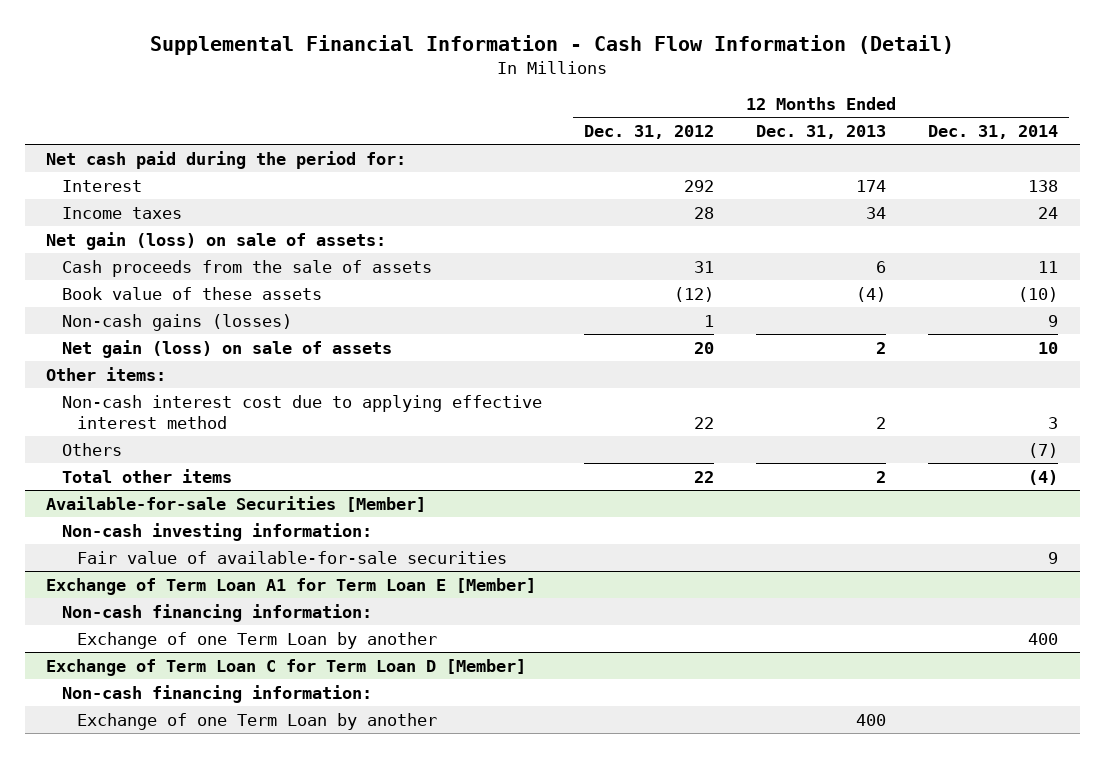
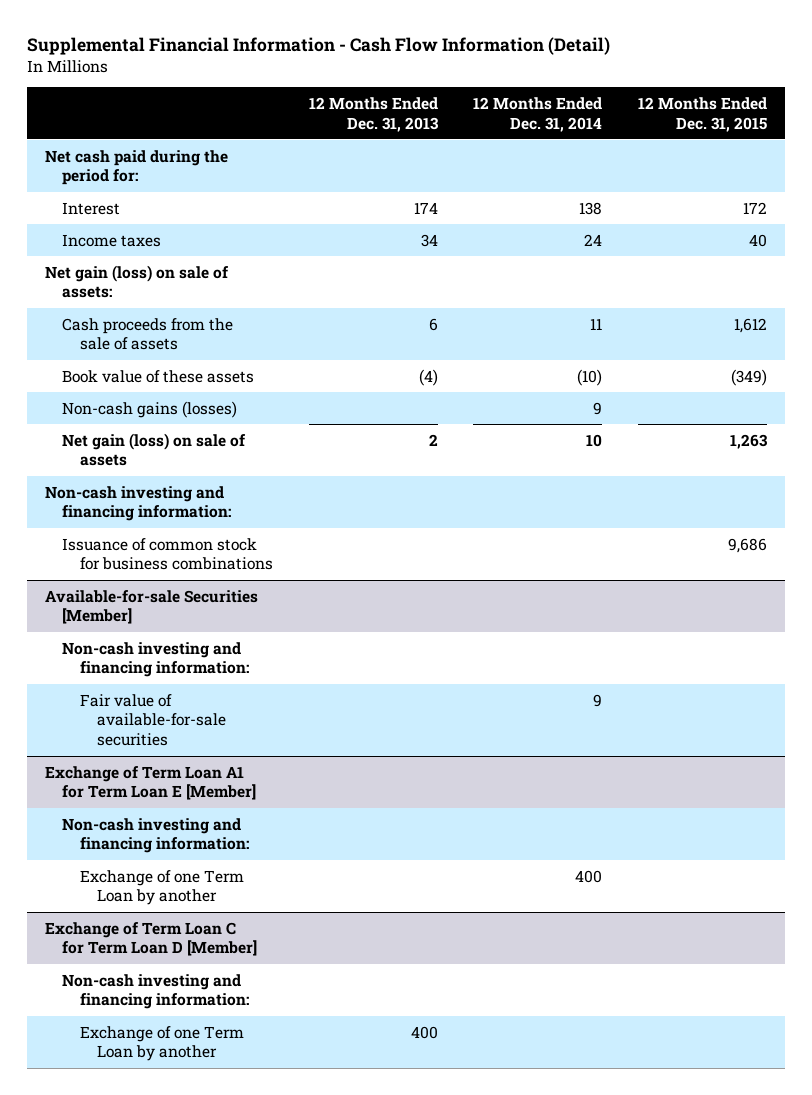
- | 12 Months Ended Dec. 31, 2012 | 12 Months Ended Dec. 31, 2013 | 12 Months Ended Dec. 31, 2014
+ | 12 Months Ended Dec. 31, 2013 | 12 Months Ended Dec. 31, 2014 | 12 Months Ended Dec. 31, 2015
- Other items:
- Non-cash interest cost due to applying effective interest method | 22 | 2 | 3
- Others | | | (7)
- Total other items | 22 | 2 | (4)
+ Non-cash investing and financing information:
+ Issuance of common stock for business combinations | | | 9,686
@ Available-for-sale Securities [Member]
- Non-cash investing information:
+ Non-cash investing and financing information:
@ Exchange of Term Loan A1 for Term Loan E [Member]
- Non-cash financing information:
+ Non-cash investing and financing information:
@ Exchange of Term Loan C for Term Loan D [Member]
- Non-cash financing information:
+ Non-cash investing and financing information:

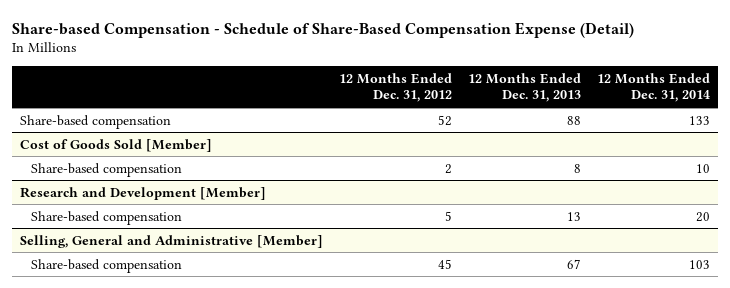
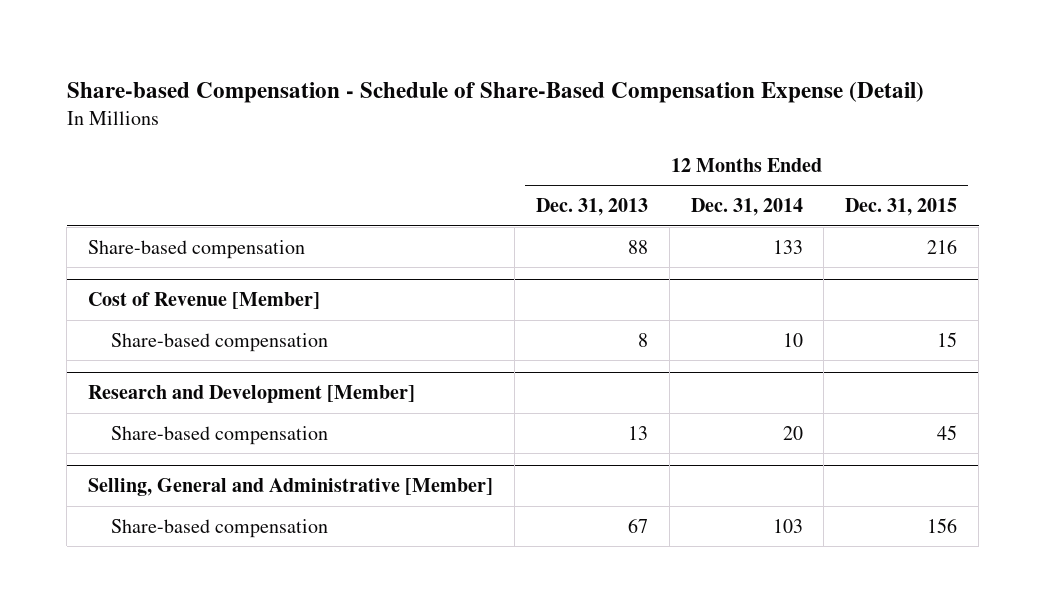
- | 12 Months Ended Dec. 31, 2012 | 12 Months Ended Dec. 31, 2013 | 12 Months Ended Dec. 31, 2014
+ | 12 Months Ended Dec. 31, 2013 | 12 Months Ended Dec. 31, 2014 | 12 Months Ended Dec. 31, 2015
- Cost of Goods Sold [Member]
+ Cost of Revenue [Member]

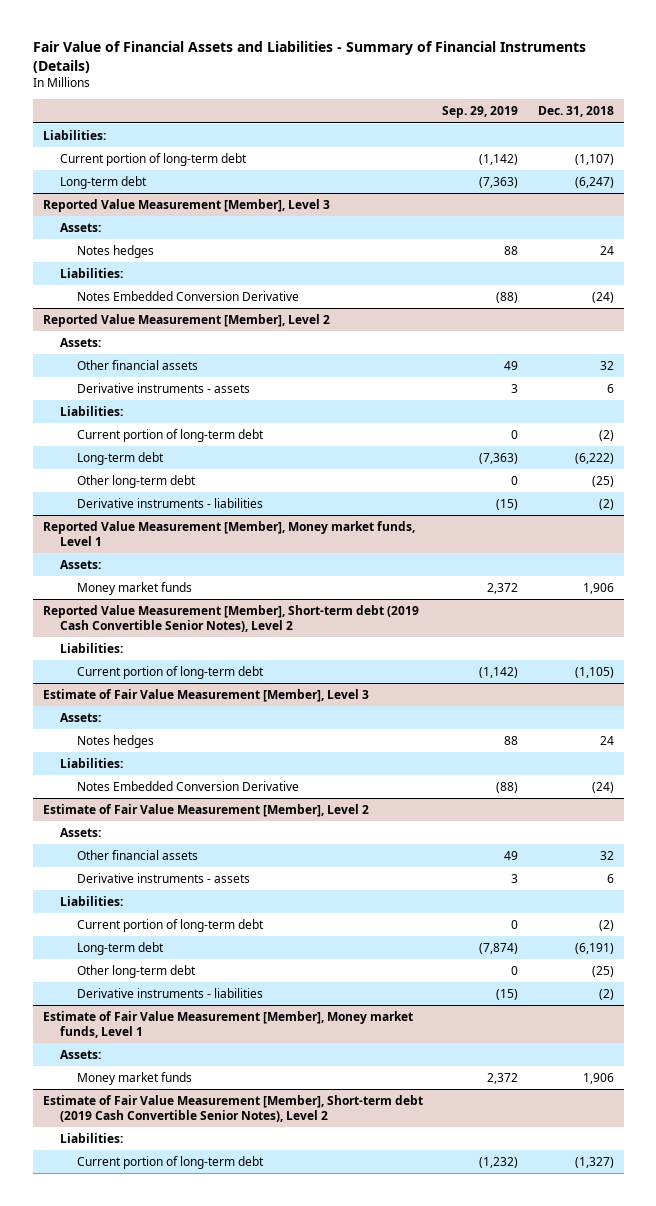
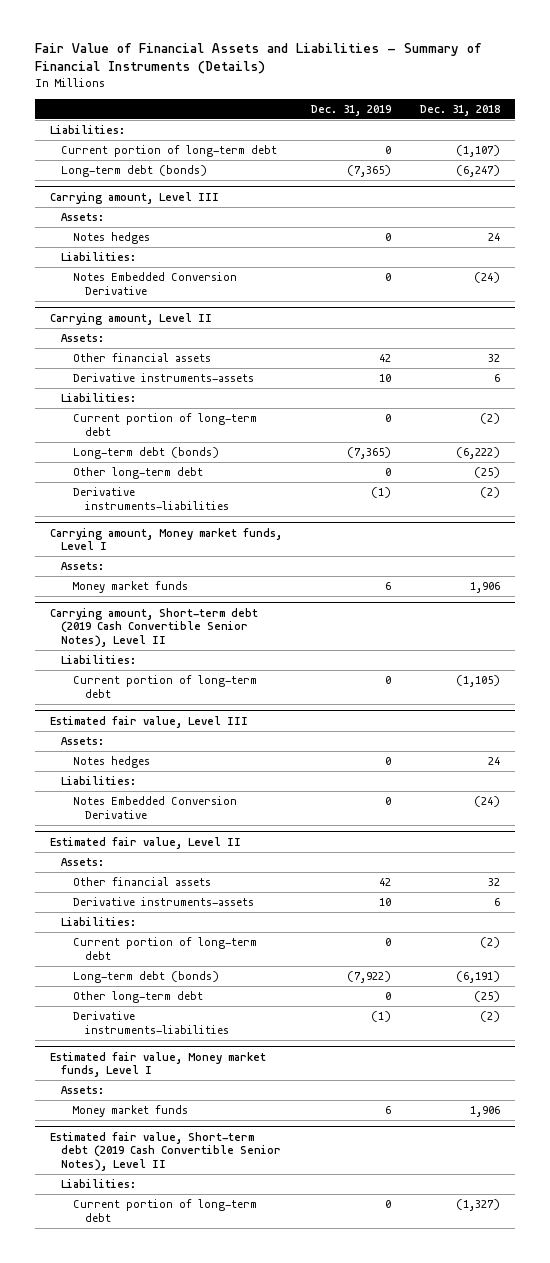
- | Sep. 29, 2019 | Dec. 31, 2018
+ | Dec. 31, 2019 | Dec. 31, 2018
- Long-term debt | (7,363) | (6,247)
- Reported Value Measurement [Member], Level 3
+ Long-term debt (bonds) | (7,365) | (6,247)
+ Carrying amount, Level III
- Reported Value Measurement [Member], Level 2
+ Carrying amount, Level II
- Derivative instruments - assets | 3 | 6
+ Derivative instruments-assets | 10 | 6
- Long-term debt | (7,363) | (6,222)
+ Long-term debt (bonds) | (7,365) | (6,222)
- Derivative instruments - liabilities | (15) | (2)
- Reported Value Measurement [Member], Money market funds, Level 1
+ Derivative instruments-liabilities | (1) | (2)
+ Carrying amount, Money market funds, Level I
- Reported Value Measurement [Member], Short-term debt (2019 Cash Convertible Senior Notes), Level 2
+ Carrying amount, Short-term debt (2019 Cash Convertible Senior Notes), Level II
- Estimate of Fair Value Measurement [Member], Level 3
+ Estimated fair value, Level III
- Estimate of Fair Value Measurement [Member], Level 2
+ Estimated fair value, Level II
- Derivative instruments - assets | 3 | 6
+ Derivative instruments-assets | 10 | 6
- Long-term debt | (7,874) | (6,191)
+ Long-term debt (bonds) | (7,922) | (6,191)
- Derivative instruments - liabilities | (15) | (2)
- Estimate of Fair Value Measurement [Member], Money market funds, Level 1
+ Derivative instruments-liabilities | (1) | (2)
+ Estimated fair value, Money market funds, Level I
- Estimate of Fair Value Measurement [Member], Short-term debt (2019 Cash Convertible Senior Notes), Level 2
+ Estimated fair value, Short-term debt (2019 Cash Convertible Senior Notes), Level II

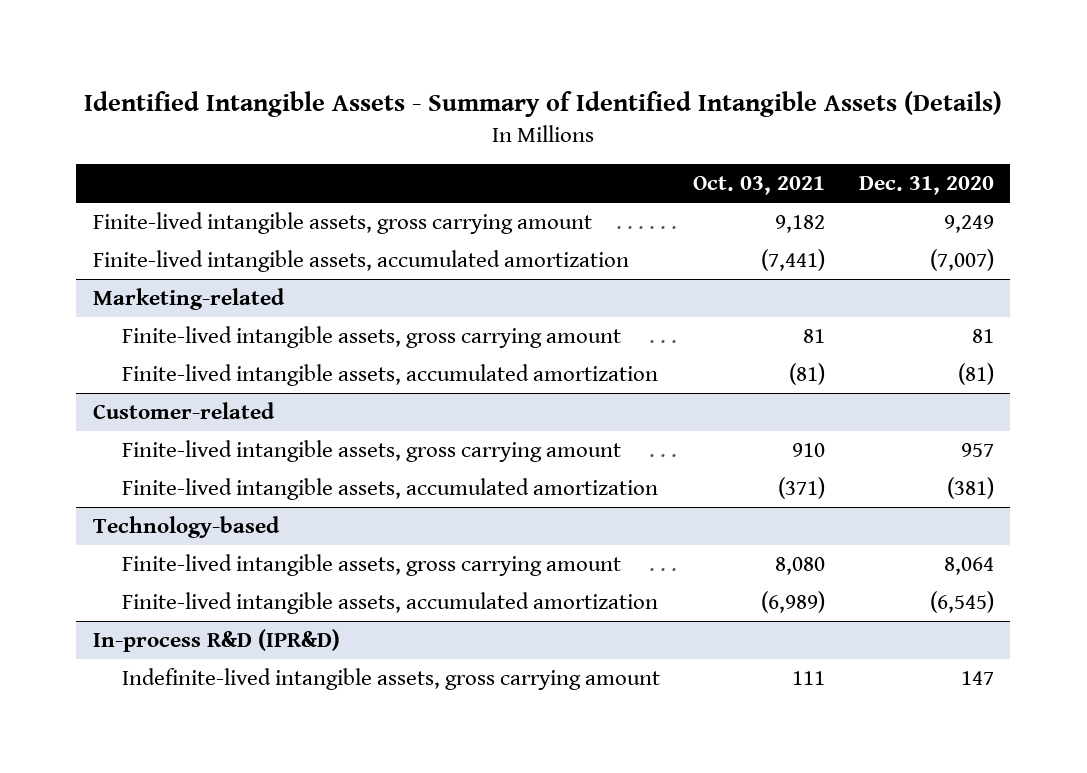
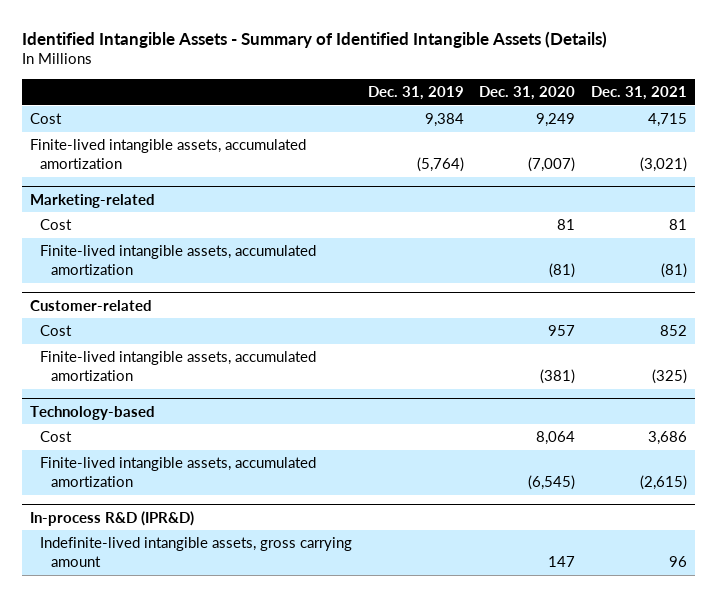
- | Oct. 03, 2021 | Dec. 31, 2020
+ | Dec. 31, 2019 | Dec. 31, 2020 | Dec. 31, 2021
- Finite-lived intangible assets, gross carrying amount | 9,182 | 9,249
+ Cost | 9,384 | 9,249 | 4,715
@ Marketing-related
- Finite-lived intangible assets, gross carrying amount | 81 | 81
+ Cost | | 81 | 81
@ Customer-related
- Finite-lived intangible assets, gross carrying amount | 910 | 957
+ Cost | | 957 | 852
@ Technology-based
- Finite-lived intangible assets, gross carrying amount | 8,080 | 8,064
+ Cost | | 8,064 | 3,686

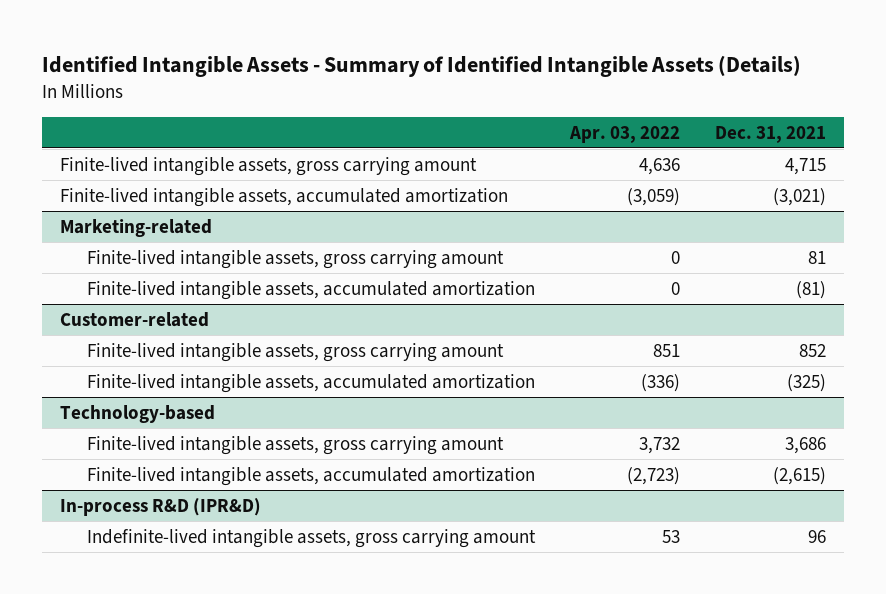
- | Dec. 31, 2019 | Dec. 31, 2020 | Dec. 31, 2021
+ | Apr. 03, 2022 | Dec. 31, 2021
- Cost | 9,384 | 9,249 | 4,715
+ Finite-lived intangible assets, gross carrying amount | 4,636 | 4,715
@ Marketing-related
- Cost | | 81 | 81
+ Finite-lived intangible assets, gross carrying amount | 0 | 81
@ Customer-related
- Cost | | 957 | 852
+ Finite-lived intangible assets, gross carrying amount | 851 | 852
@ Technology-based
- Cost | | 8,064 | 3,686
+ Finite-lived intangible assets, gross carrying amount | 3,732 | 3,686

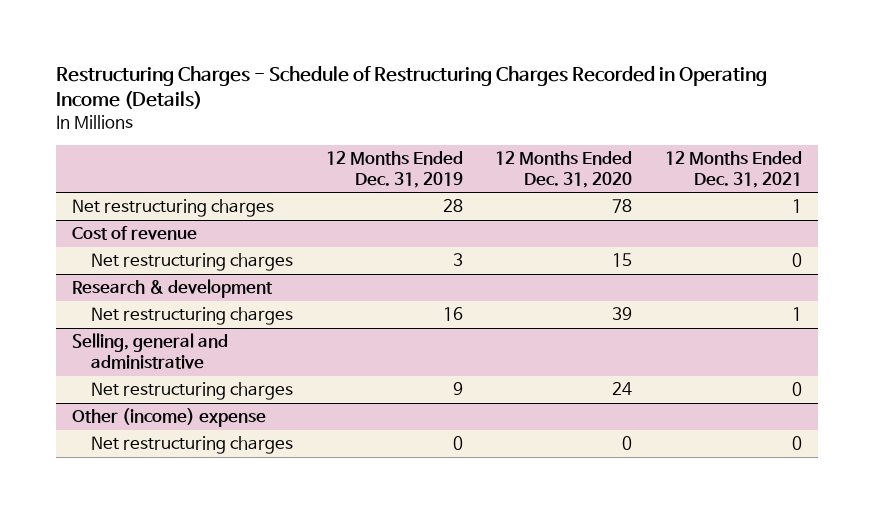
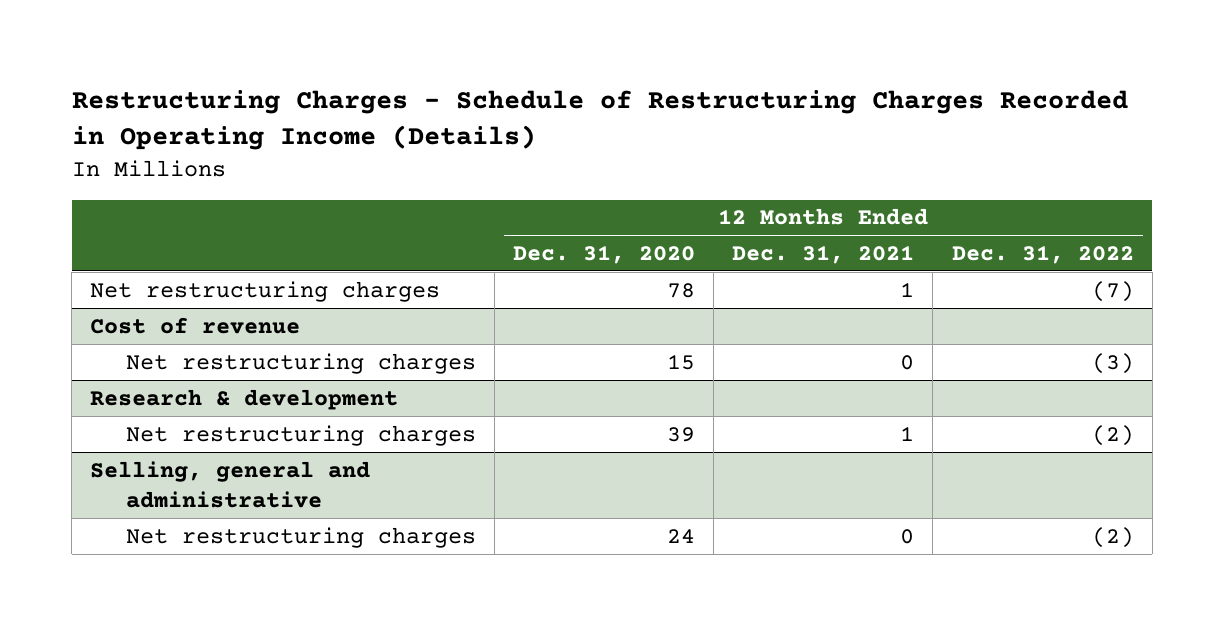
- | 12 Months Ended Dec. 31, 2019 | 12 Months Ended Dec. 31, 2020 | 12 Months Ended Dec. 31, 2021
+ | 12 Months Ended Dec. 31, 2020 | 12 Months Ended Dec. 31, 2021 | 12 Months Ended Dec. 31, 2022
- Other (income) expense
- Net restructuring charges | 0 | 0 | 0

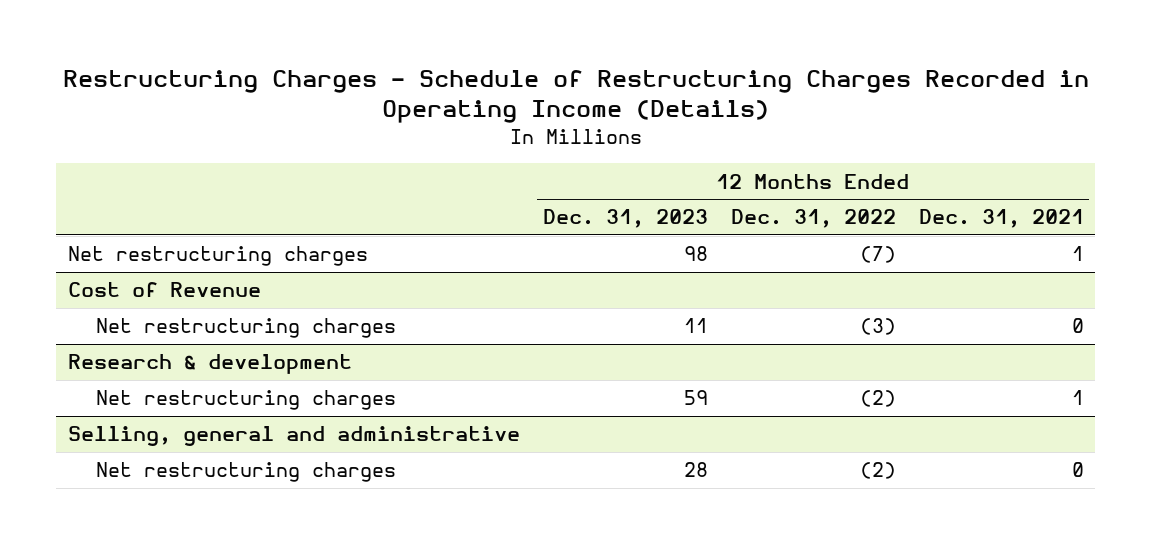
- | 12 Months Ended Dec. 31, 2020 | 12 Months Ended Dec. 31, 2021 | 12 Months Ended Dec. 31, 2022
+ | 12 Months Ended Dec. 31, 2023 | 12 Months Ended Dec. 31, 2022 | 12 Months Ended Dec. 31, 2021
- Cost of revenue
+ Cost of Revenue

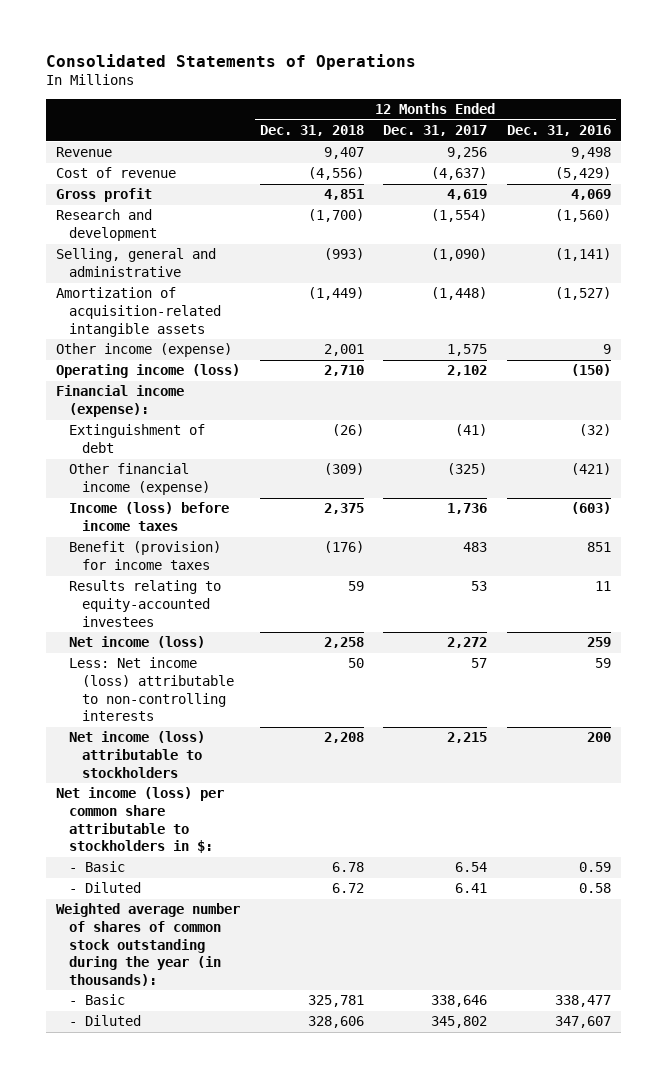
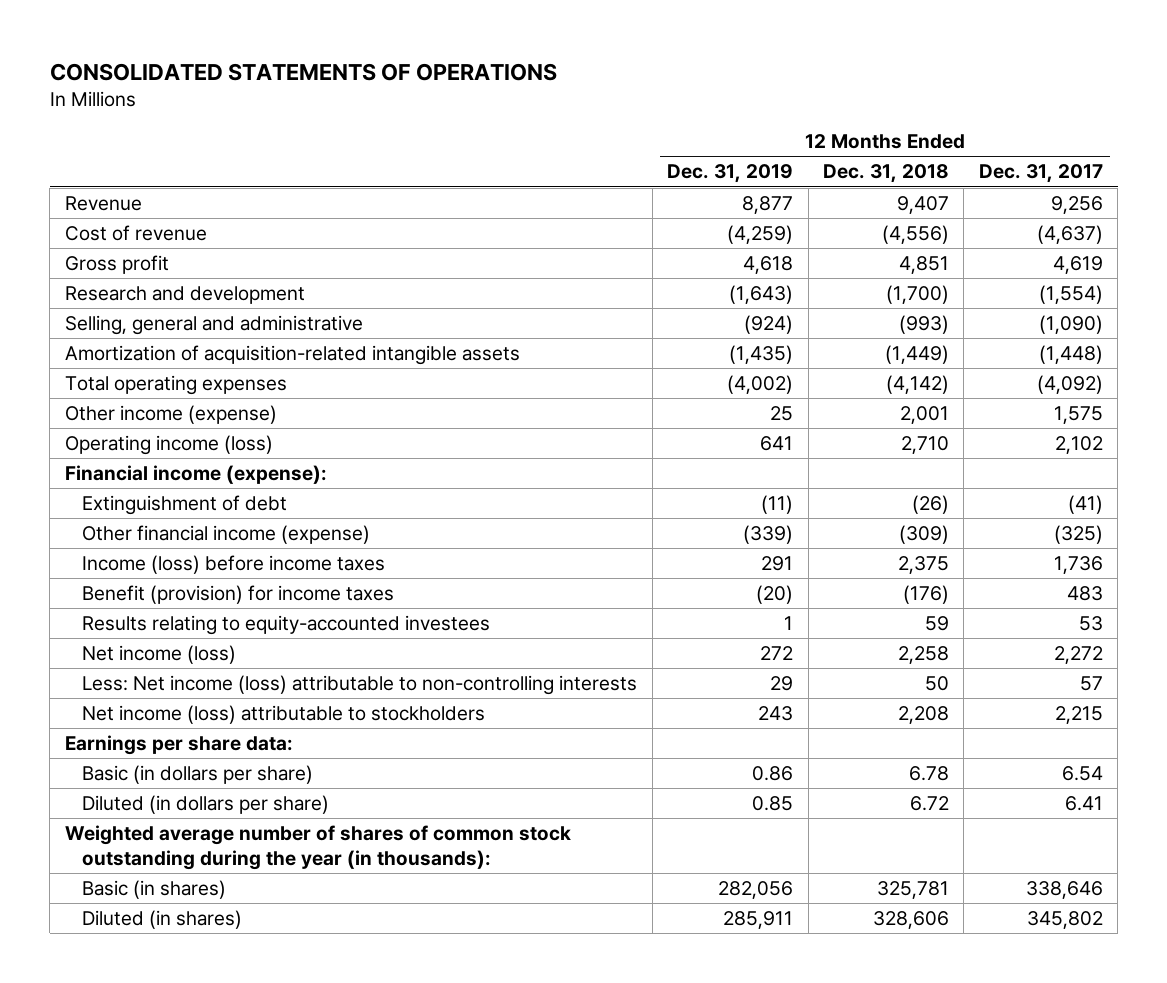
- Consolidated Statements of Operations
+ CONSOLIDATED STATEMENTS OF OPERATIONS
- | 12 Months Ended Dec. 31, 2018 | 12 Months Ended Dec. 31, 2017 | 12 Months Ended Dec. 31, 2016
+ | 12 Months Ended Dec. 31, 2019 | 12 Months Ended Dec. 31, 2018 | 12 Months Ended Dec. 31, 2017
+ Total operating expenses | (4,002) | (4,142) | (4,092)
- Net income (loss) per common share attributable to stockholders in $:
- - Basic | 6.78 | 6.54 | 0.59
- - Diluted | 6.72 | 6.41 | 0.58
+ Earnings per share data:
+ Basic (in dollars per share) | 0.86 | 6.78 | 6.54
+ Diluted (in dollars per share) | 0.85 | 6.72 | 6.41
- - Basic | 325,781 | 338,646 | 338,477
- - Diluted | 328,606 | 345,802 | 347,607
+ Basic (in shares) | 282,056 | 325,781 | 338,646
+ Diluted (in shares) | 285,911 | 328,606 | 345,802

